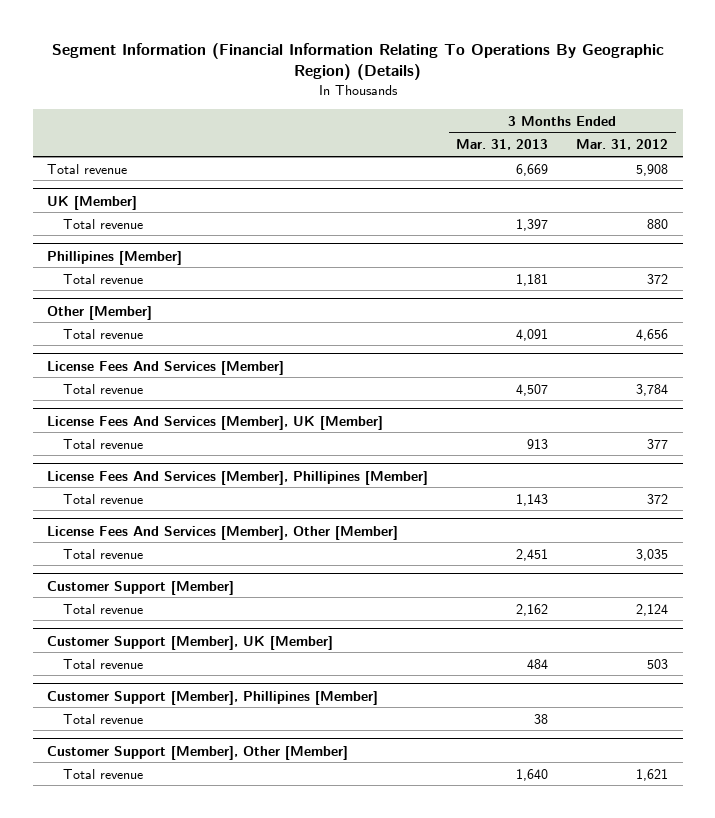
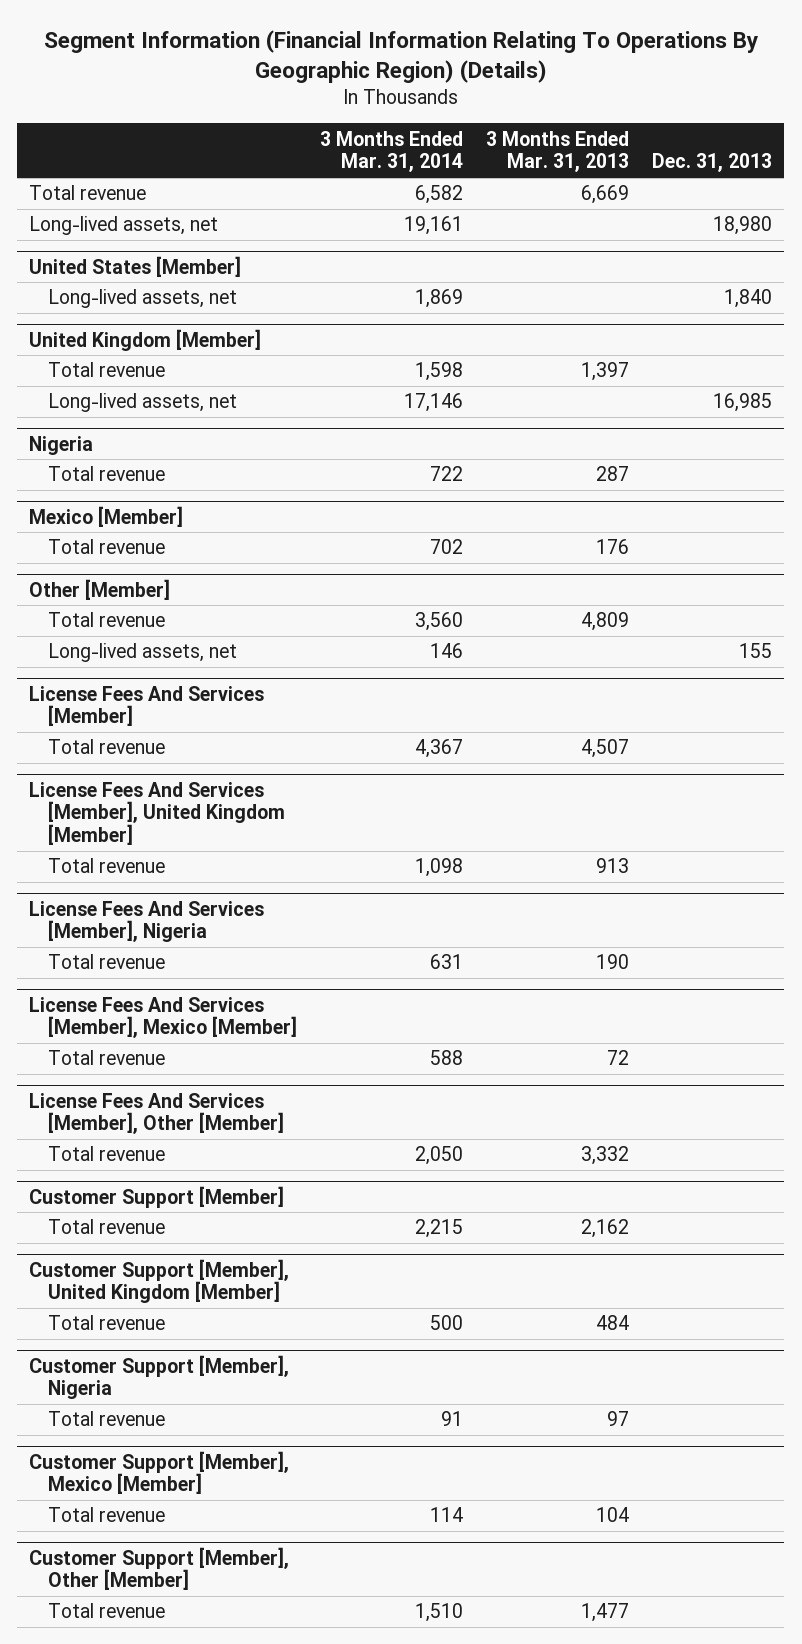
- | 3 Months Ended Mar. 31, 2013 | 3 Months Ended Mar. 31, 2012
+ | 3 Months Ended Mar. 31, 2014 | 3 Months Ended Mar. 31, 2013 | Dec. 31, 2013
- UK [Member]
+ Long-lived assets, net | 19,161 | | 18,980
+ United States [Member]
+ Long-lived assets, net | 1,869 | | 1,840
+ United Kingdom [Member]
- Phillipines [Member]
- Total revenue | 1,181 | 372
+ Long-lived assets, net | 17,146 | | 16,985
+ Nigeria
+ Total revenue | 722 | 287 |
+ Mexico [Member]
+ Total revenue | 702 | 176 |
@ Other [Member]
- Total revenue | 4,091 | 4,656
+ Total revenue | 3,560 | 4,809 |
+ Long-lived assets, net | 146 | | 155
- License Fees And Services [Member], UK [Member]
+ License Fees And Services [Member], United Kingdom [Member]
- License Fees And Services [Member], Phillipines [Member]
- Total revenue | 1,143 | 372
+ License Fees And Services [Member], Nigeria
+ Total revenue | 631 | 190 |
+ License Fees And Services [Member], Mexico [Member]
+ Total revenue | 588 | 72 |
@ License Fees And Services [Member], Other [Member]
- Total revenue | 2,451 | 3,035
+ Total revenue | 2,050 | 3,332 |
- Customer Support [Member], UK [Member]
+ Customer Support [Member], United Kingdom [Member]
- Customer Support [Member], Phillipines [Member]
- Total revenue | 38 |
+ Customer Support [Member], Nigeria
+ Total revenue | 91 | 97 |
+ Customer Support [Member], Mexico [Member]
+ Total revenue | 114 | 104 |
@ Customer Support [Member], Other [Member]
- Total revenue | 1,640 | 1,621
+ Total revenue | 1,510 | 1,477 |

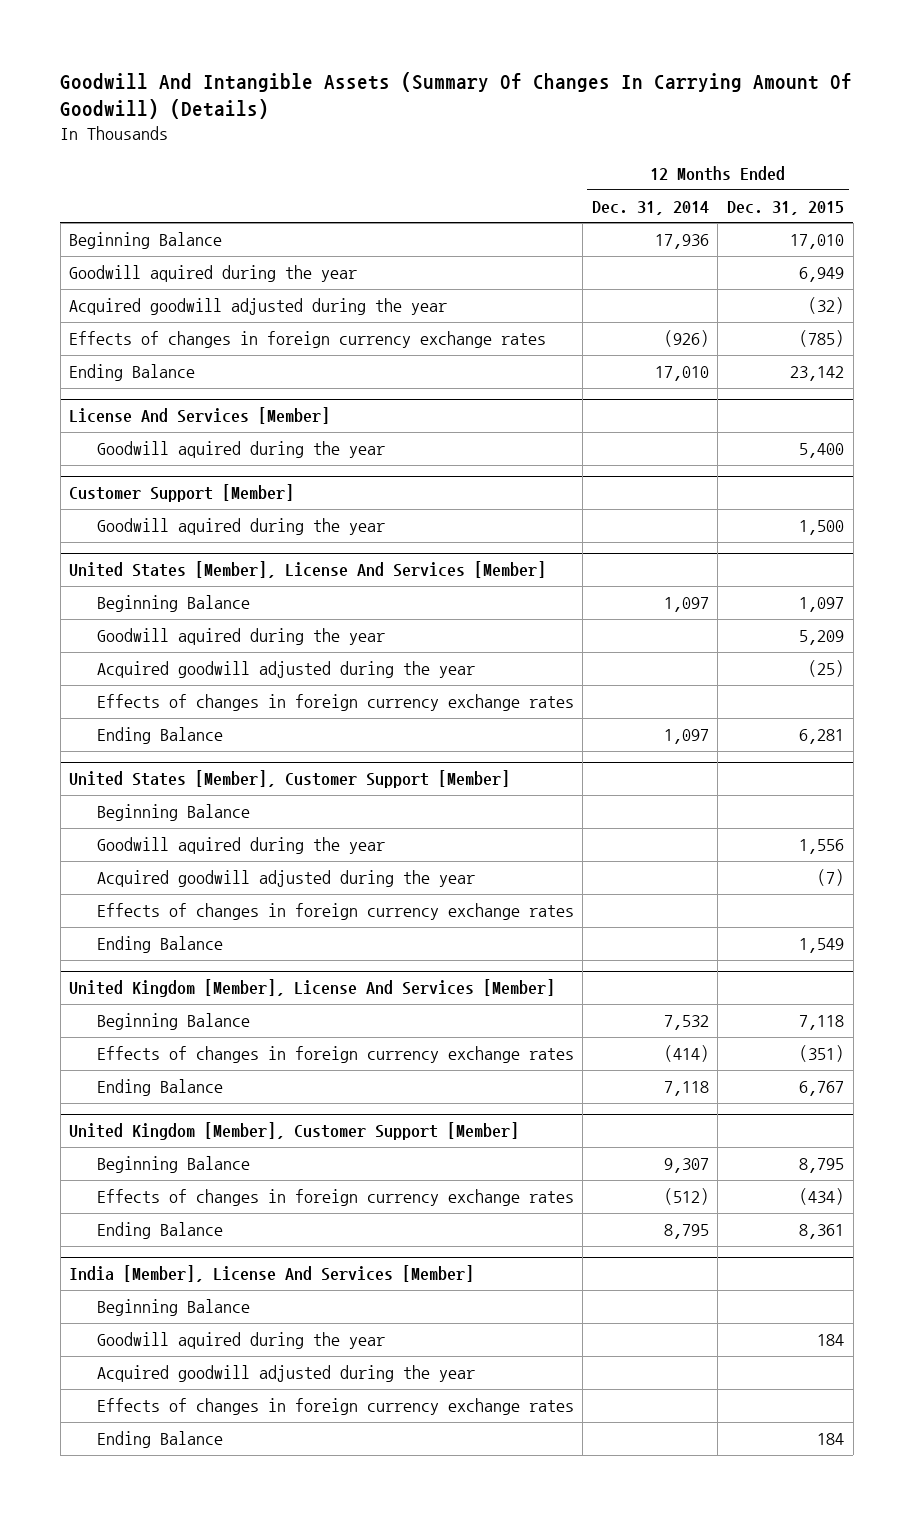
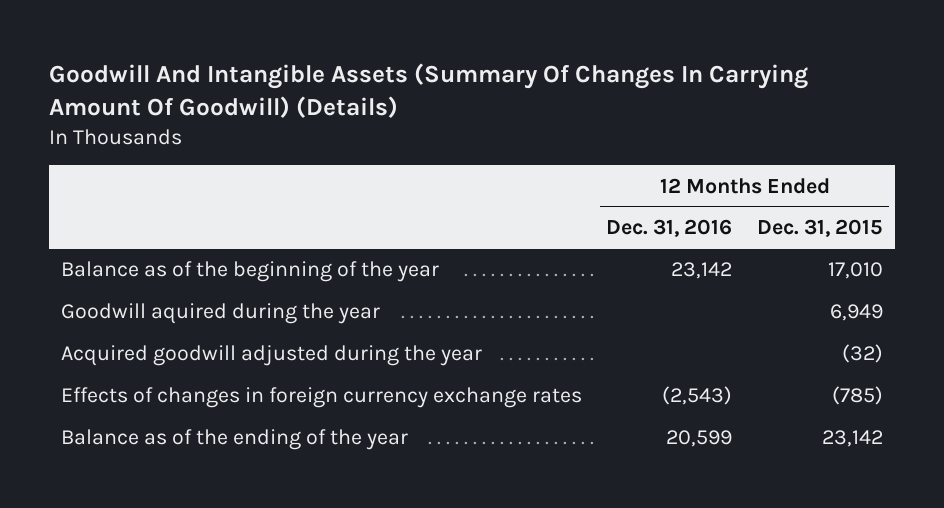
- | 12 Months Ended Dec. 31, 2014 | 12 Months Ended Dec. 31, 2015
+ | 12 Months Ended Dec. 31, 2016 | 12 Months Ended Dec. 31, 2015
- Beginning Balance | 17,936 | 17,010
+ Balance as of the beginning of the year | 23,142 | 17,010
- Ending Balance | 17,010 | 23,142
- License And Services [Member]
- Goodwill aquired during the year | | 5,400
- Customer Support [Member]
- Goodwill aquired during the year | | 1,500
- United States [Member], License And Services [Member]
- Beginning Balance | 1,097 | 1,097
- Goodwill aquired during the year | | 5,209
- Acquired goodwill adjusted during the year | | (25)
- Effects of changes in foreign currency exchange rates
- Ending Balance | 1,097 | 6,281
- United States [Member], Customer Support [Member]
- Beginning Balance
- Goodwill aquired during the year | | 1,556
- Acquired goodwill adjusted during the year | | (7)
- Effects of changes in foreign currency exchange rates
- Ending Balance | | 1,549
- United Kingdom [Member], License And Services [Member]
- Beginning Balance | 7,532 | 7,118
- Effects of changes in foreign currency exchange rates | (414) | (351)
- Ending Balance | 7,118 | 6,767
- United Kingdom [Member], Customer Support [Member]
- Beginning Balance | 9,307 | 8,795
- Effects of changes in foreign currency exchange rates | (512) | (434)
- Ending Balance | 8,795 | 8,361
- India [Member], License And Services [Member]
- Beginning Balance
- Goodwill aquired during the year | | 184
- Acquired goodwill adjusted during the year
- Effects of changes in foreign currency exchange rates
- Ending Balance | | 184
+ Balance as of the ending of the year | 20,599 | 23,142

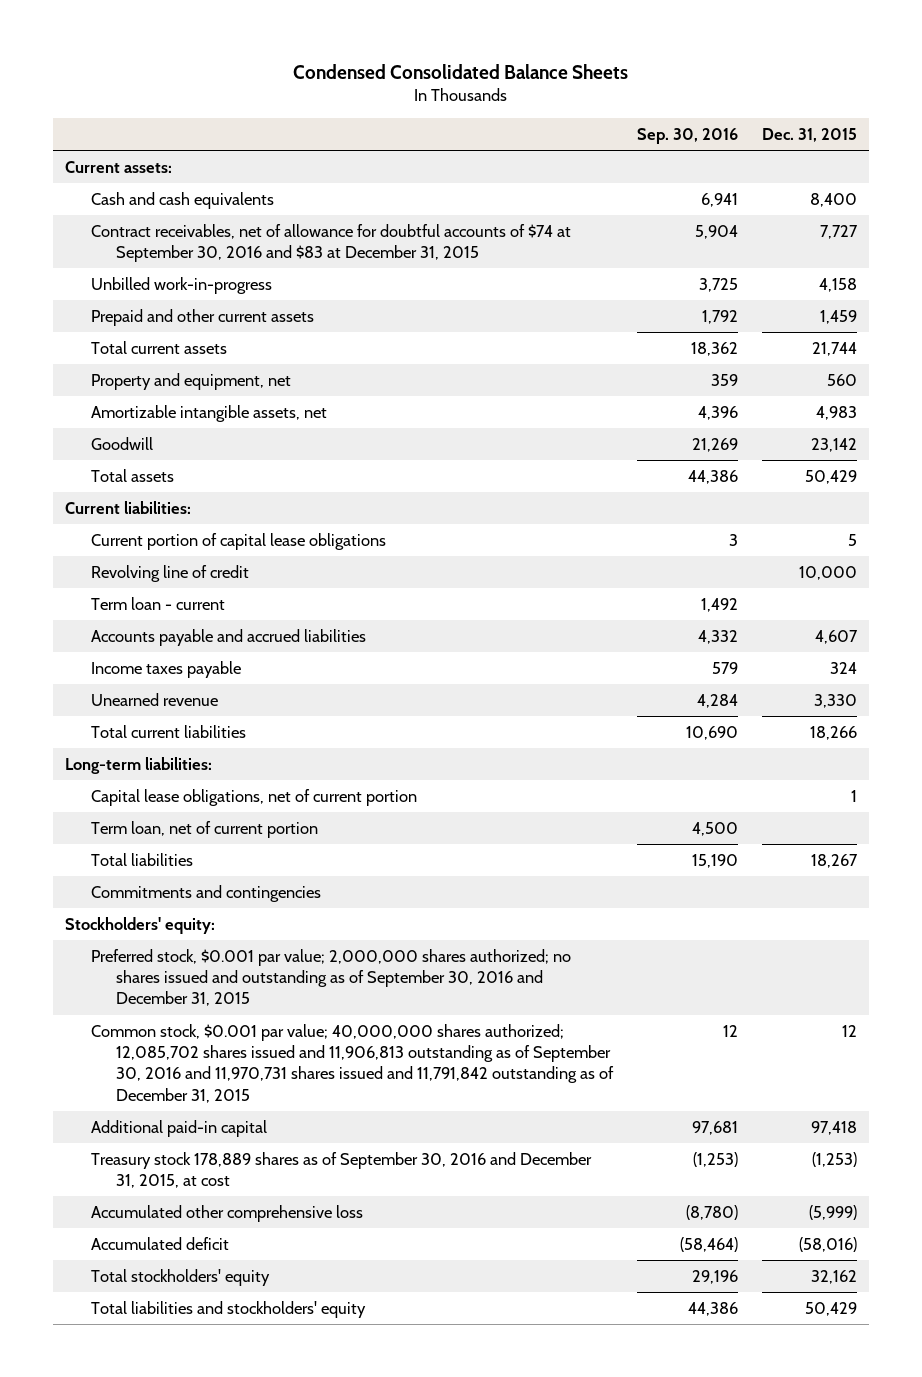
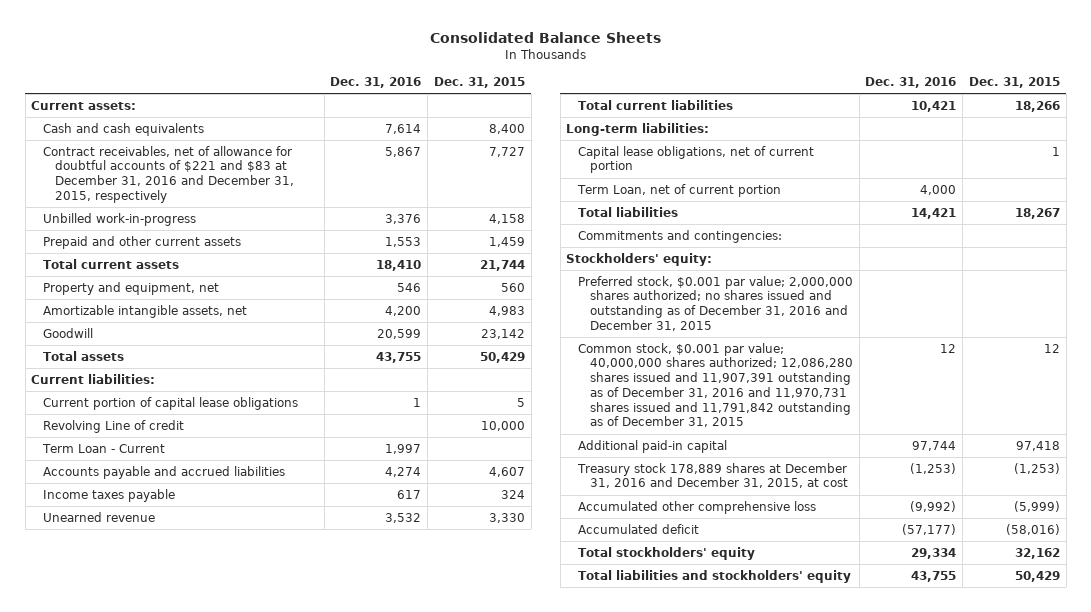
- Condensed Consolidated Balance Sheets
+ Consolidated Balance Sheets
- | Sep. 30, 2016 | Dec. 31, 2015
+ | Dec. 31, 2016 | Dec. 31, 2015
- Contract receivables, net of allowance for doubtful accounts of $74 at September 30, 2016 and $83 at December 31, 2015 | 5,904 | 7,727
+ Contract receivables, net of allowance for doubtful accounts of $221 and $83 at December 31, 2016 and December 31, 2015, respectively | 5,867 | 7,727
- Revolving line of credit | | 10,000
- Term loan - current | 1,492 |
+ Revolving Line of credit | | 10,000
+ Term Loan - Current | 1,997 |
- Term loan, net of current portion | 4,500 |
+ Term Loan, net of current portion | 4,000 |
- Commitments and contingencies
+ Commitments and contingencies:
- Preferred stock, $0.001 par value; 2,000,000 shares authorized; no shares issued and outstanding as of September 30, 2016 and December 31, 2015
- Common stock, $0.001 par value; 40,000,000 shares authorized; 12,085,702 shares issued and 11,906,813 outstanding as of September 30, 2016 and 11,970,731 shares issued and 11,791,842 outstanding as of December 31, 2015 | 12 | 12
+ Preferred stock, $0.001 par value; 2,000,000 shares authorized; no shares issued and outstanding as of December 31, 2016 and December 31, 2015
+ Common stock, $0.001 par value; 40,000,000 shares authorized; 12,086,280 shares issued and 11,907,391 outstanding as of December 31, 2016 and 11,970,731 shares issued and 11,791,842 outstanding as of December 31, 2015 | 12 | 12
- Treasury stock 178,889 shares as of September 30, 2016 and December 31, 2015, at cost | (1,253) | (1,253)
+ Treasury stock 178,889 shares at December 31, 2016 and December 31, 2015, at cost | (1,253) | (1,253)

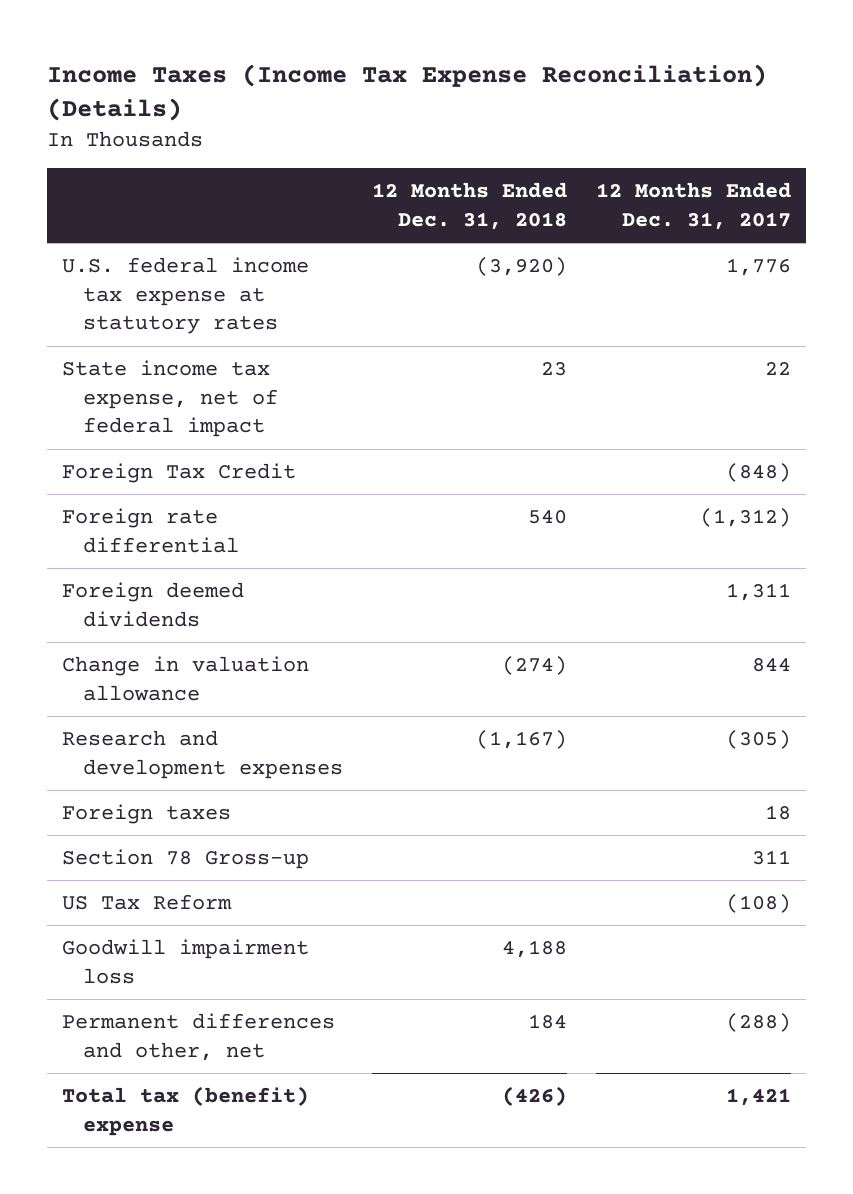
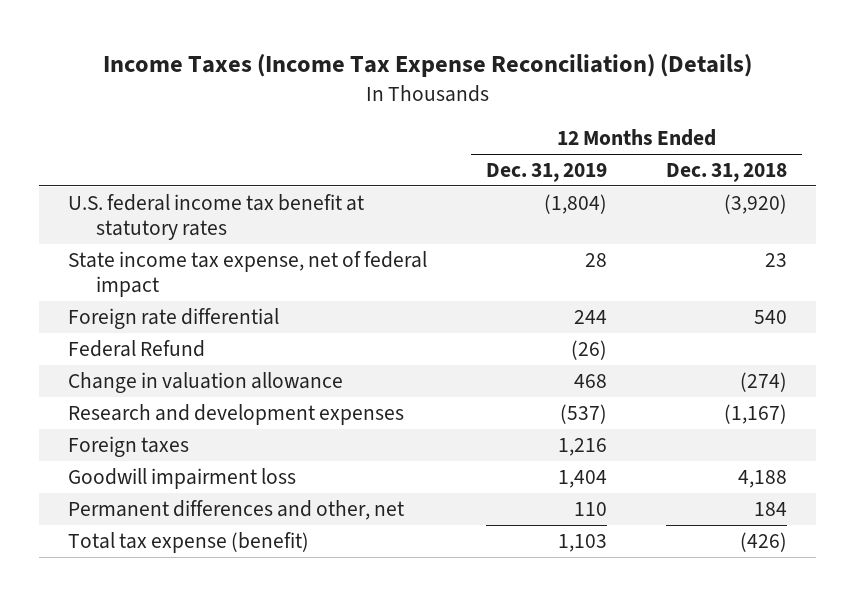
- | 12 Months Ended Dec. 31, 2018 | 12 Months Ended Dec. 31, 2017
+ | 12 Months Ended Dec. 31, 2019 | 12 Months Ended Dec. 31, 2018
- U.S. federal income tax expense at statutory rates | (3,920) | 1,776
+ U.S. federal income tax benefit at statutory rates | (1,804) | (3,920)
- Foreign Tax Credit | | (848)
- Foreign deemed dividends | | 1,311
+ Federal Refund | (26) |
- Section 78 Gross-up | | 311
- US Tax Reform | | (108)
- Total tax (benefit) expense | (426) | 1,421
+ Total tax expense (benefit) | 1,103 | (426)

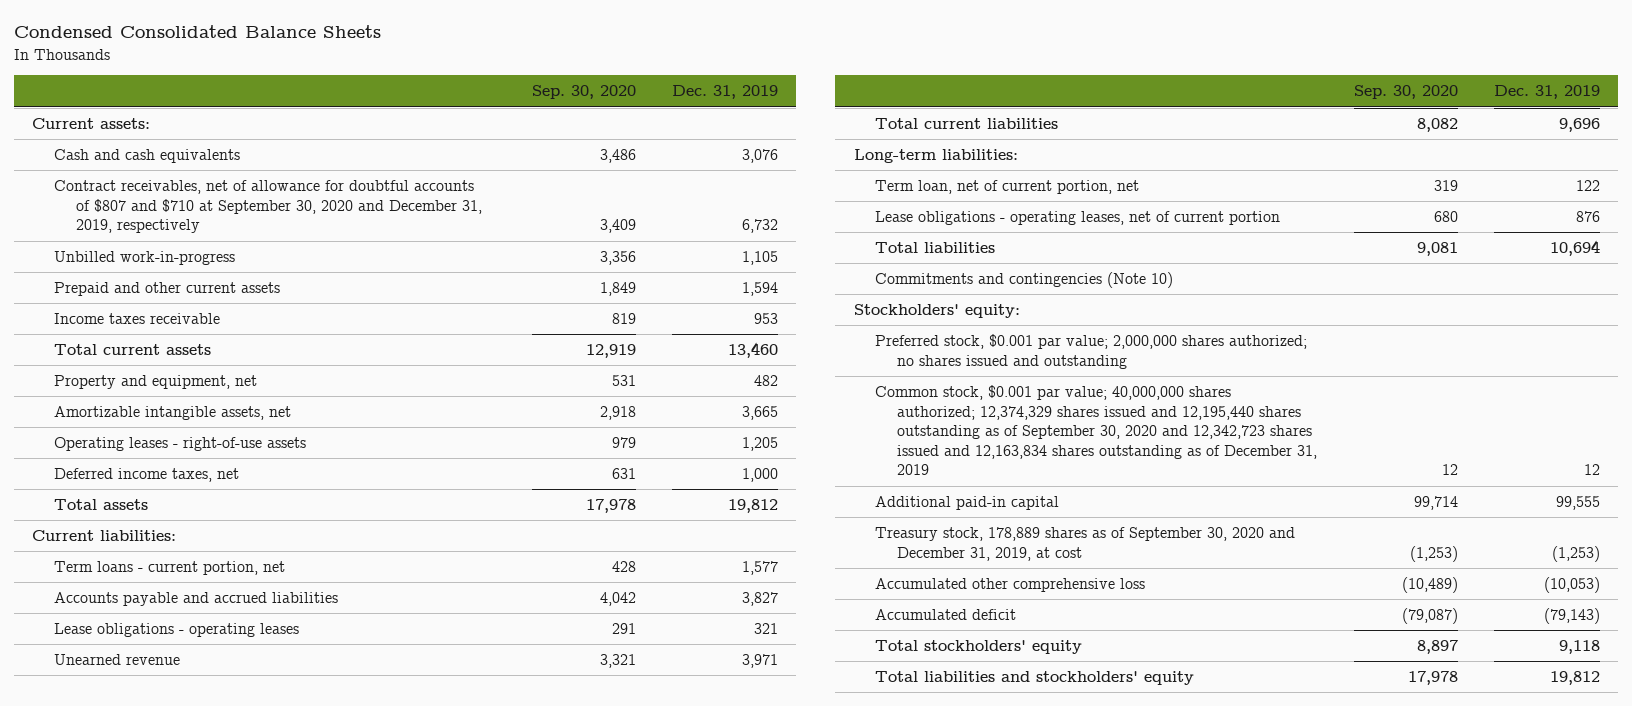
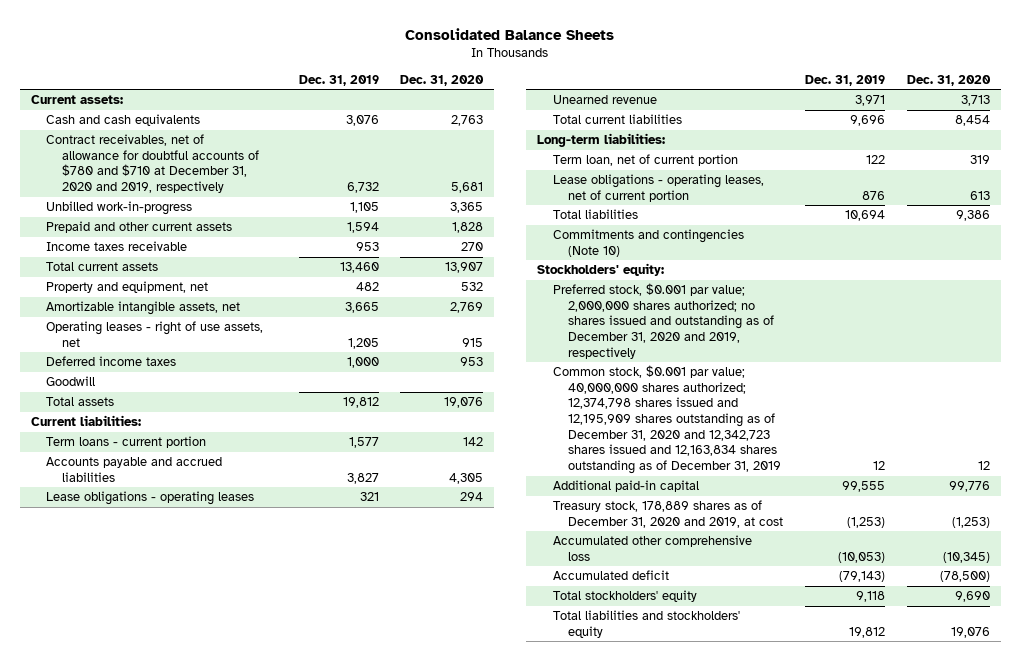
- Condensed Consolidated Balance Sheets
+ Consolidated Balance Sheets
- | Sep. 30, 2020 | Dec. 31, 2019
+ | Dec. 31, 2019 | Dec. 31, 2020
- Contract receivables, net of allowance for doubtful accounts of $807 and $710 at September 30, 2020 and December 31, 2019, respectively | 3,409 | 6,732
+ Contract receivables, net of allowance for doubtful accounts of $780 and $710 at December 31, 2020 and 2019, respectively | 6,732 | 5,681
- Operating leases - right-of-use assets | 979 | 1,205
- Deferred income taxes, net | 631 | 1,000
+ Operating leases - right of use assets, net | 1,205 | 915
+ Deferred income taxes | 1,000 | 953
+ Goodwill
- Term loans - current portion, net | 428 | 1,577
+ Term loans - current portion | 1,577 | 142
- Term loan, net of current portion, net | 319 | 122
+ Term loan, net of current portion | 122 | 319
- Preferred stock, $0.001 par value; 2,000,000 shares authorized; no shares issued and outstanding
- Common stock, $0.001 par value; 40,000,000 shares authorized; 12,374,329 shares issued and 12,195,440 shares outstanding as of September 30, 2020 and 12,342,723 shares issued and 12,163,834 shares outstanding as of December 31, 2019 | 12 | 12
+ Preferred stock, $0.001 par value; 2,000,000 shares authorized; no shares issued and outstanding as of December 31, 2020 and 2019, respectively
+ Common stock, $0.001 par value; 40,000,000 shares authorized; 12,374,798 shares issued and 12,195,909 shares outstanding as of December 31, 2020 and 12,342,723 shares issued and 12,163,834 shares outstanding as of December 31, 2019 | 12 | 12
- Treasury stock, 178,889 shares as of September 30, 2020 and December 31, 2019, at cost | (1,253) | (1,253)
+ Treasury stock, 178,889 shares as of December 31, 2020 and 2019, at cost | (1,253) | (1,253)

